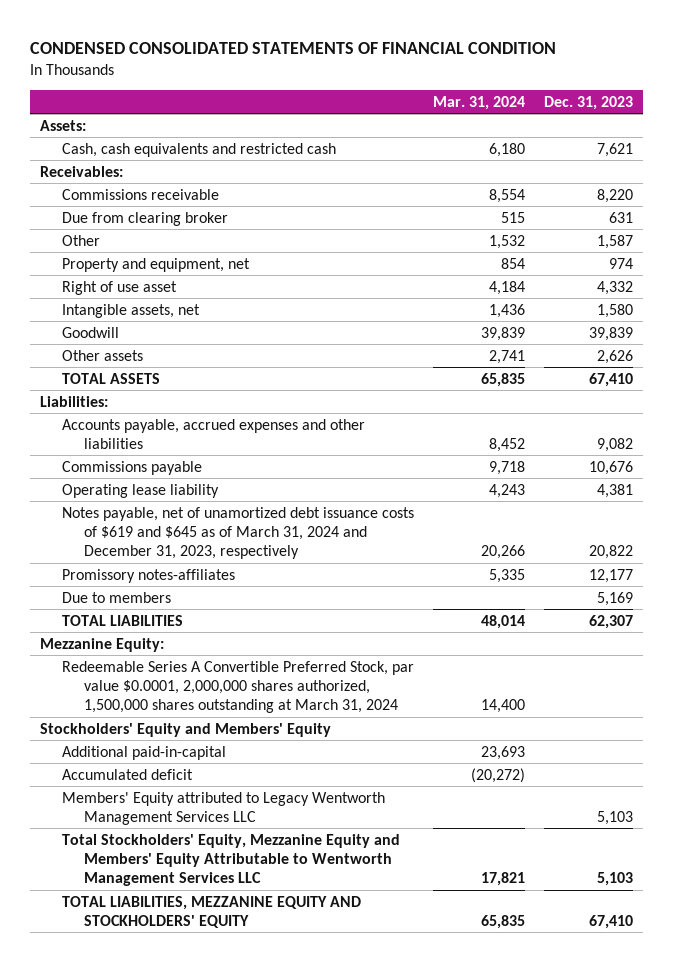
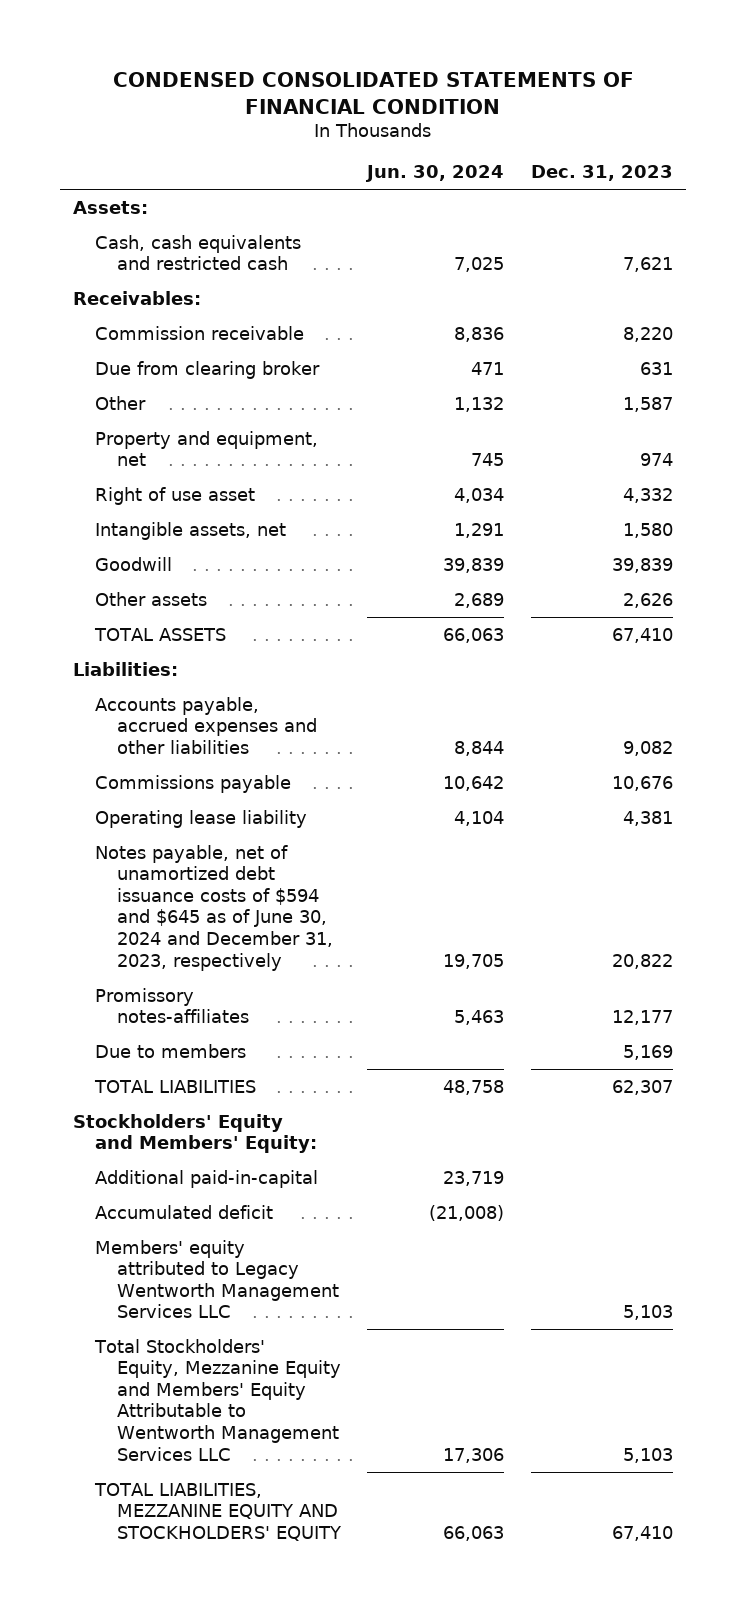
- | Mar. 31, 2024 | Dec. 31, 2023
+ | Jun. 30, 2024 | Dec. 31, 2023
- Commissions receivable | 8,554 | 8,220
+ Commission receivable | 8,836 | 8,220
- Notes payable, net of unamortized debt issuance costs of $619 and $645 as of March 31, 2024 and December 31, 2023, respectively | 20,266 | 20,822
+ Notes payable, net of unamortized debt issuance costs of $594 and $645 as of June 30, 2024 and December 31, 2023, respectively | 19,705 | 20,822
- Mezzanine Equity:
- Redeemable Series A Convertible Preferred Stock, par value $0.0001, 2,000,000 shares authorized, 1,500,000 shares outstanding at March 31, 2024 | 14,400 |
- Stockholders' Equity and Members' Equity
+ Stockholders' Equity and Members' Equity:
- Members' Equity attributed to Legacy Wentworth Management Services LLC | | 5,103
+ Members' equity attributed to Legacy Wentworth Management Services LLC | | 5,103

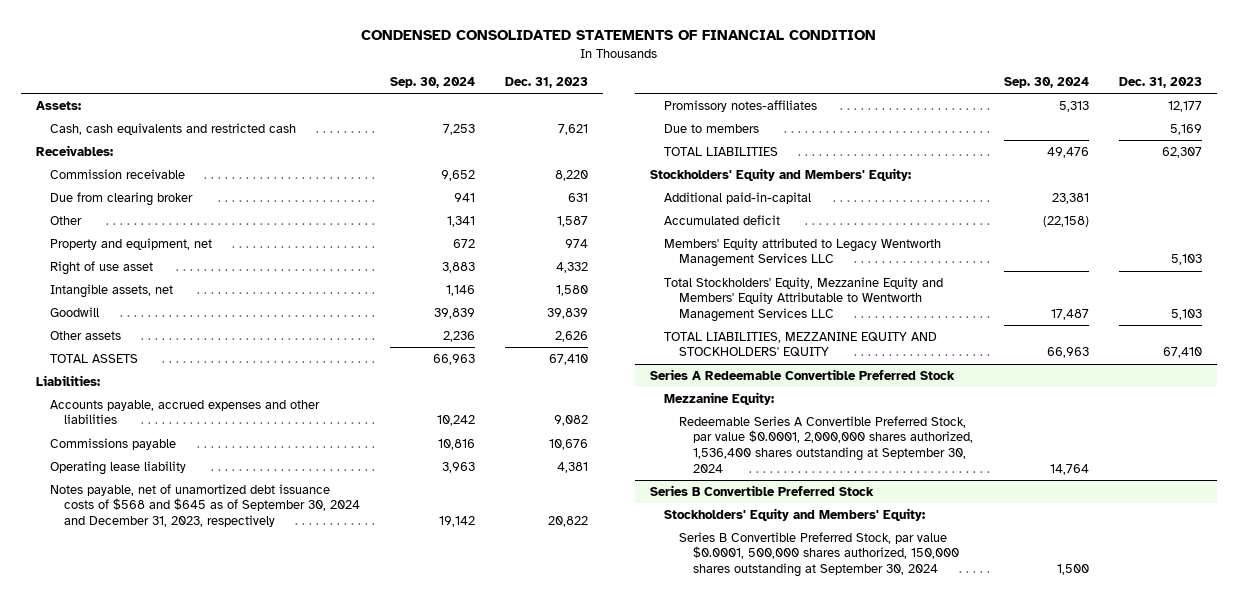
- | Jun. 30, 2024 | Dec. 31, 2023
+ | Sep. 30, 2024 | Dec. 31, 2023
- Notes payable, net of unamortized debt issuance costs of $594 and $645 as of June 30, 2024 and December 31, 2023, respectively | 19,705 | 20,822
+ Notes payable, net of unamortized debt issuance costs of $568 and $645 as of September 30, 2024 and December 31, 2023, respectively | 19,142 | 20,822
- Members' equity attributed to Legacy Wentworth Management Services LLC | | 5,103
+ Members' Equity attributed to Legacy Wentworth Management Services LLC | | 5,103
+ Series A Redeemable Convertible Preferred Stock
+ Mezzanine Equity:
+ Redeemable Series A Convertible Preferred Stock, par value $0.0001, 2,000,000 shares authorized, 1,536,400 shares outstanding at September 30, 2024 | 14,764 |
+ Series B Convertible Preferred Stock
+ Stockholders' Equity and Members' Equity:
+ Series B Convertible Preferred Stock, par value $0.0001, 500,000 shares authorized, 150,000 shares outstanding at September 30, 2024 | 1,500 |

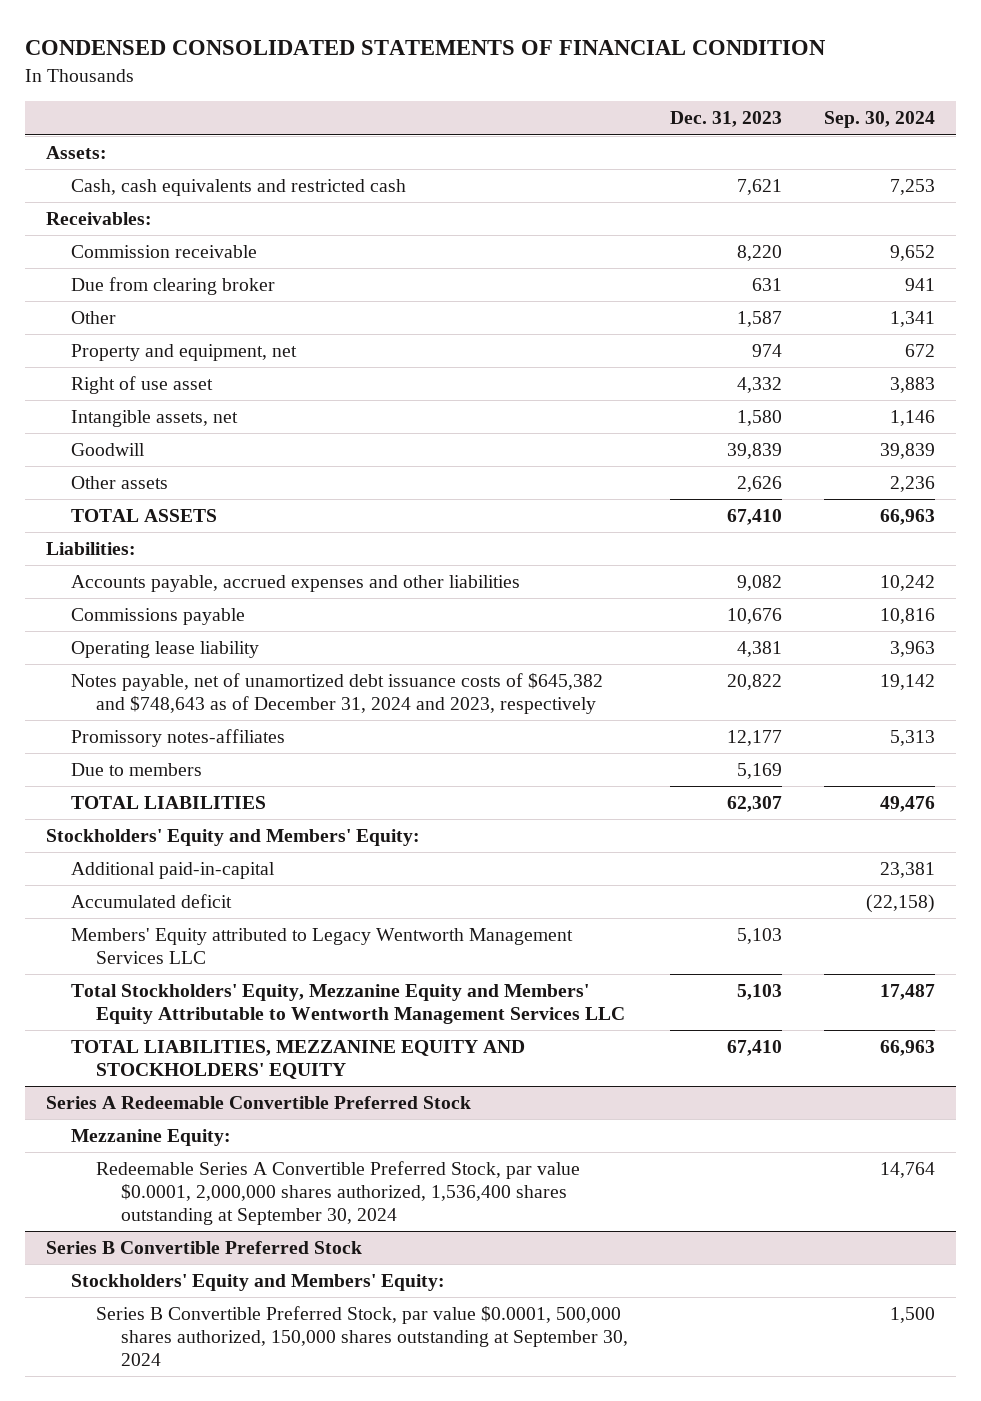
- | Sep. 30, 2024 | Dec. 31, 2023
+ | Dec. 31, 2023 | Sep. 30, 2024
- Notes payable, net of unamortized debt issuance costs of $568 and $645 as of September 30, 2024 and December 31, 2023, respectively | 19,142 | 20,822
+ Notes payable, net of unamortized debt issuance costs of $645,382 and $748,643 as of December 31, 2024 and 2023, respectively | 20,822 | 19,142

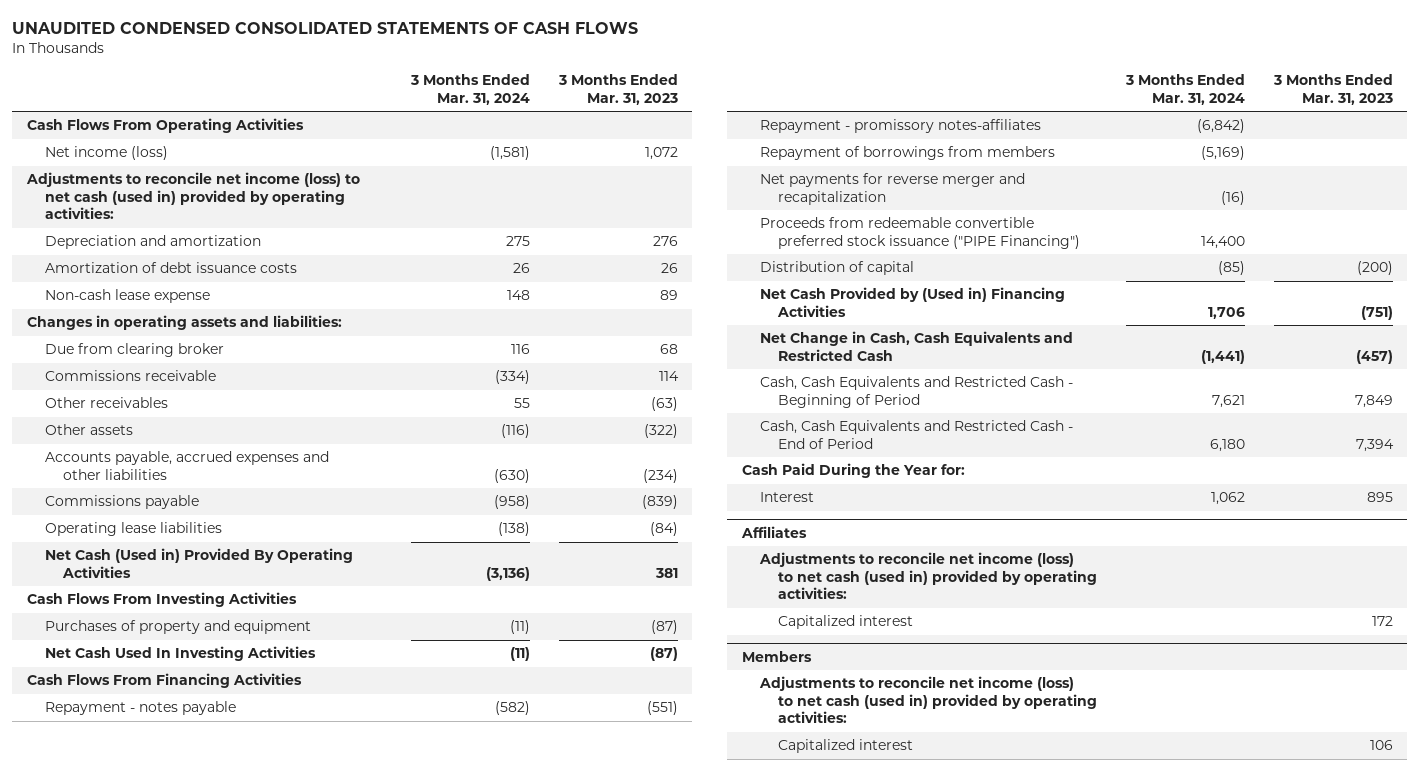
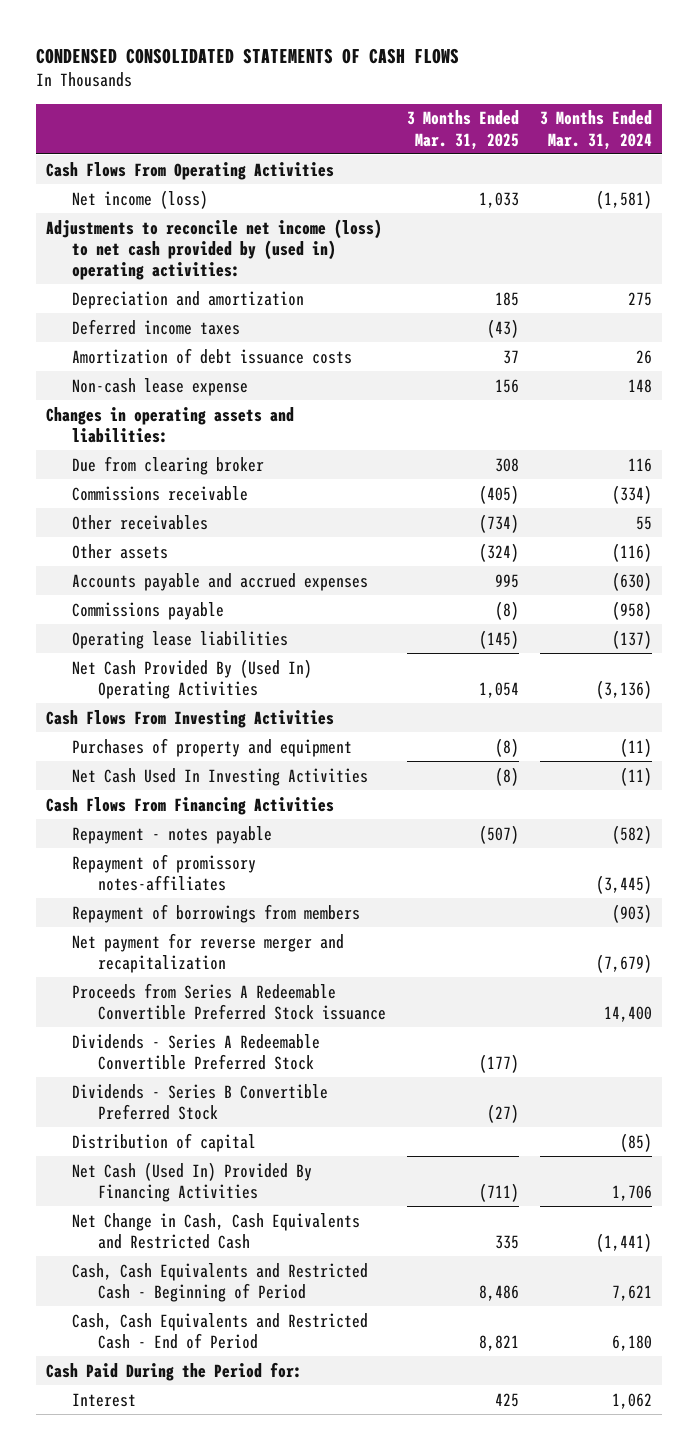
- UNAUDITED CONDENSED CONSOLIDATED STATEMENTS OF CASH FLOWS
+ CONDENSED CONSOLIDATED STATEMENTS OF CASH FLOWS
- | 3 Months Ended Mar. 31, 2024 | 3 Months Ended Mar. 31, 2023
+ | 3 Months Ended Mar. 31, 2025 | 3 Months Ended Mar. 31, 2024
- Adjustments to reconcile net income (loss) to net cash (used in) provided by operating activities:
+ Adjustments to reconcile net income (loss) to net cash provided by (used in) operating activities:
+ Deferred income taxes | (43) |
- Accounts payable, accrued expenses and other liabilities | (630) | (234)
+ Accounts payable and accrued expenses | 995 | (630)
- Operating lease liabilities | (138) | (84)
- Net Cash (Used in) Provided By Operating Activities | (3,136) | 381
+ Operating lease liabilities | (145) | (137)
+ Net Cash Provided By (Used In) Operating Activities | 1,054 | (3,136)
- Repayment - promissory notes-affiliates | (6,842) |
- Repayment of borrowings from members | (5,169) |
- Net payments for reverse merger and recapitalization | (16) |
- Proceeds from redeemable convertible preferred stock issuance ("PIPE Financing") | 14,400 |
+ Repayment of promissory notes-affiliates | | (3,445)
+ Repayment of borrowings from members | | (903)
+ Net payment for reverse merger and recapitalization | | (7,679)
+ Proceeds from Series A Redeemable Convertible Preferred Stock issuance | | 14,400
+ Dividends - Series A Redeemable Convertible Preferred Stock | (177) |
+ Dividends - Series B Convertible Preferred Stock | (27) |
- Net Cash Provided by (Used in) Financing Activities | 1,706 | (751)
+ Net Cash (Used In) Provided By Financing Activities | (711) | 1,706
- Cash Paid During the Year for:
+ Cash Paid During the Period for:
- Affiliates
- Adjustments to reconcile net income (loss) to net cash (used in) provided by operating activities:
- Capitalized interest | | 172
- Members
- Adjustments to reconcile net income (loss) to net cash (used in) provided by operating activities:
- Capitalized interest | | 106

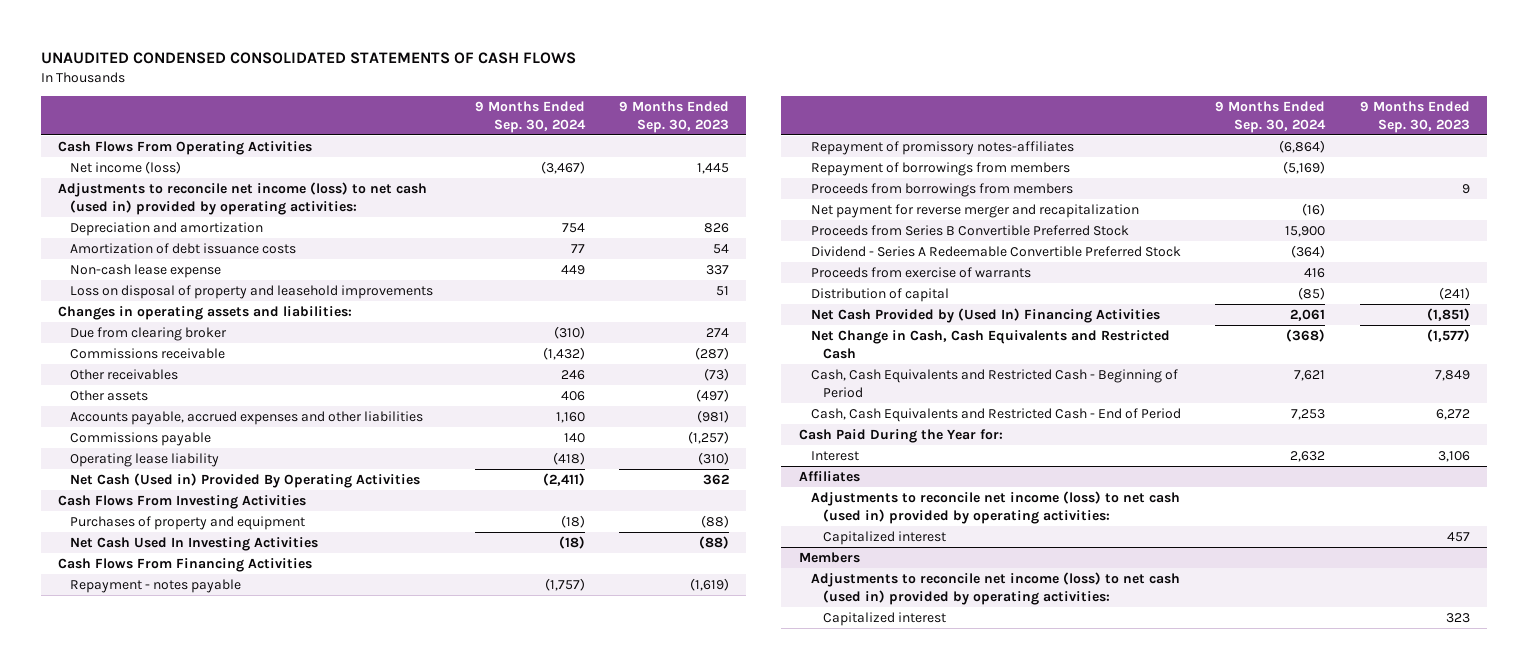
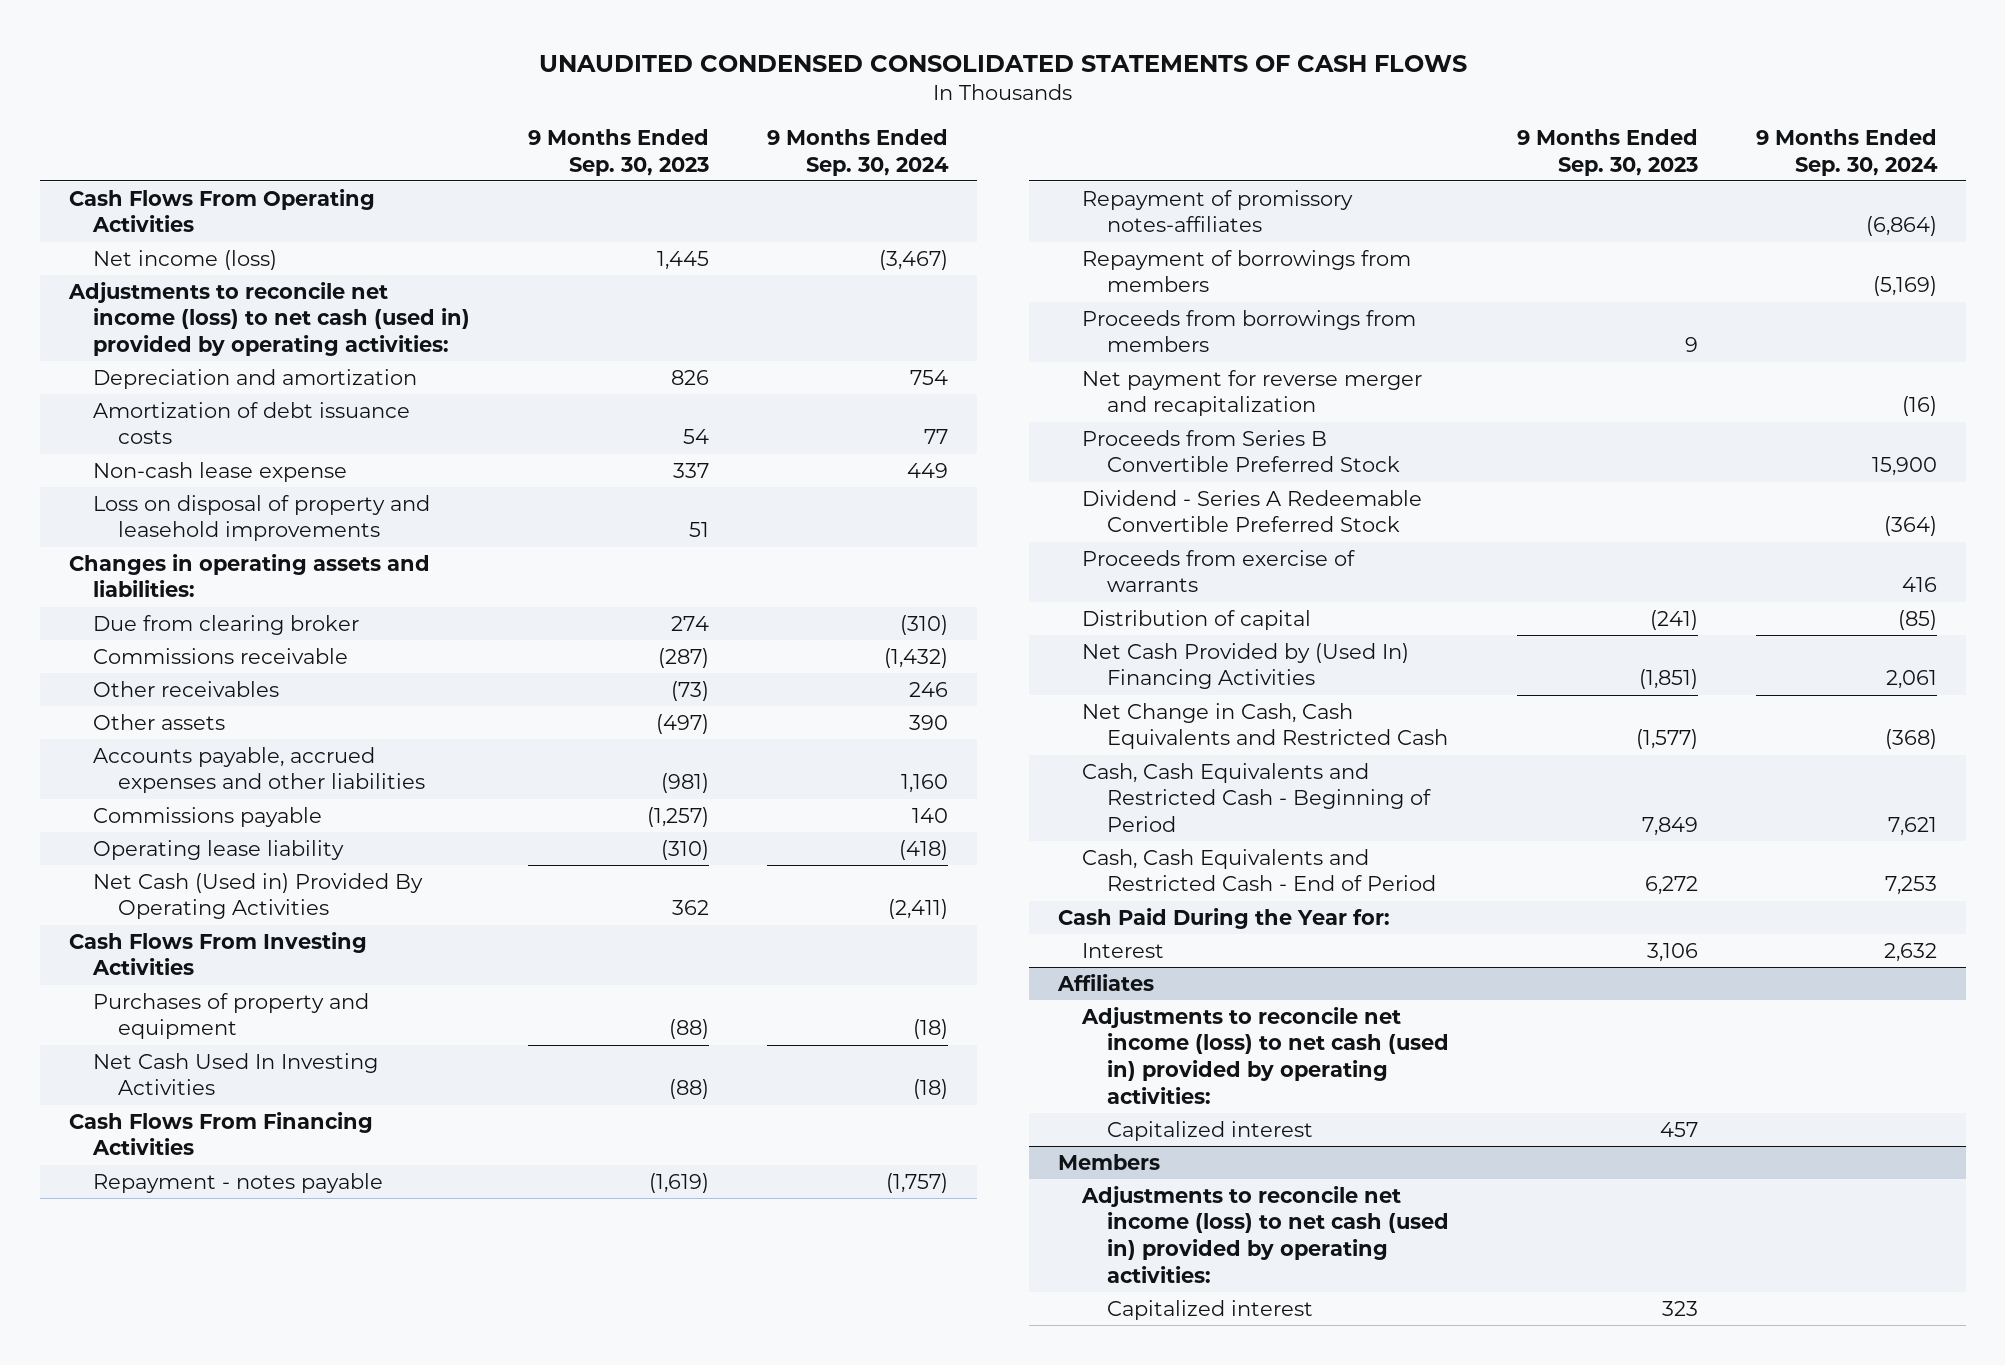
- | 9 Months Ended Sep. 30, 2024 | 9 Months Ended Sep. 30, 2023
+ | 9 Months Ended Sep. 30, 2023 | 9 Months Ended Sep. 30, 2024
- Other assets | 406 | (497)
+ Other assets | (497) | 390

